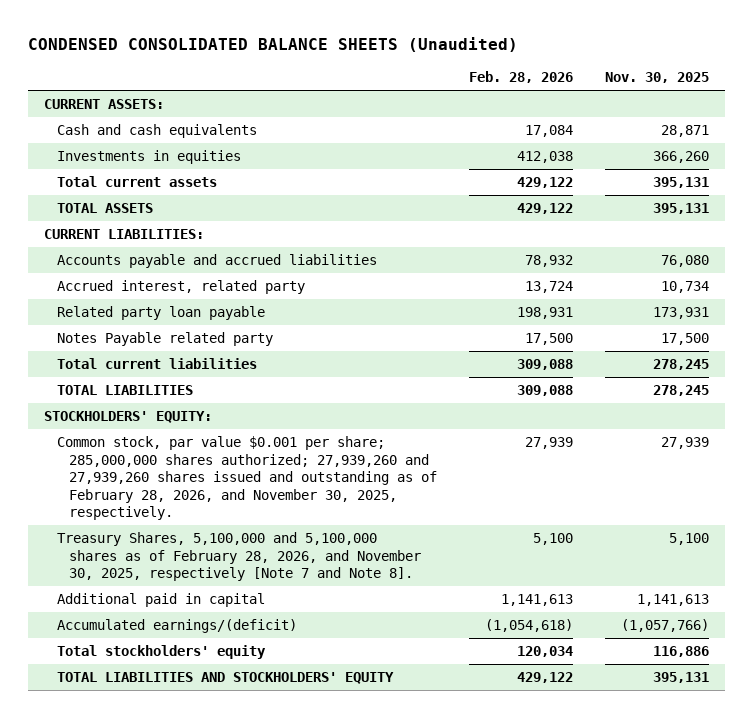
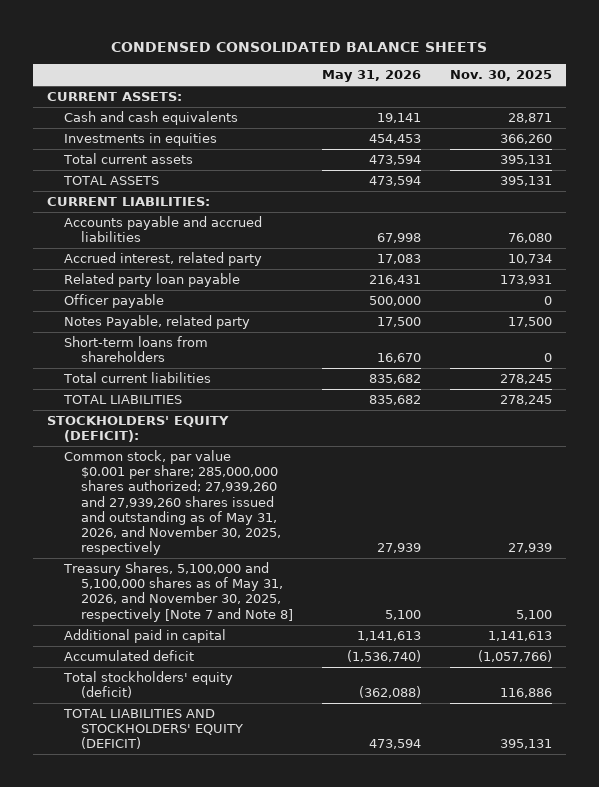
- CONDENSED CONSOLIDATED BALANCE SHEETS (Unaudited)
+ CONDENSED CONSOLIDATED BALANCE SHEETS
- | Feb. 28, 2026 | Nov. 30, 2025
+ | May 31, 2026 | Nov. 30, 2025
- Notes Payable related party | 17,500 | 17,500
+ Officer payable | 500,000 | 0
+ Notes Payable, related party | 17,500 | 17,500
+ Short-term loans from shareholders | 16,670 | 0
- STOCKHOLDERS' EQUITY:
- Common stock, par value $0.001 per share; 285,000,000 shares authorized; 27,939,260 and 27,939,260 shares issued and outstanding as of February 28, 2026, and November 30, 2025, respectively. | 27,939 | 27,939
- Treasury Shares, 5,100,000 and 5,100,000 shares as of February 28, 2026, and November 30, 2025, respectively [Note 7 and Note 8]. | 5,100 | 5,100
+ STOCKHOLDERS' EQUITY (DEFICIT):
+ Common stock, par value $0.001 per share; 285,000,000 shares authorized; 27,939,260 and 27,939,260 shares issued and outstanding as of May 31, 2026, and November 30, 2025, respectively | 27,939 | 27,939
+ Treasury Shares, 5,100,000 and 5,100,000 shares as of May 31, 2026, and November 30, 2025, respectively [Note 7 and Note 8] | 5,100 | 5,100
- Accumulated earnings/(deficit) | (1,054,618) | (1,057,766)
- Total stockholders' equity | 120,034 | 116,886
- TOTAL LIABILITIES AND STOCKHOLDERS' EQUITY | 429,122 | 395,131
+ Accumulated deficit | (1,536,740) | (1,057,766)
+ Total stockholders' equity (deficit) | (362,088) | 116,886
+ TOTAL LIABILITIES AND STOCKHOLDERS' EQUITY (DEFICIT) | 473,594 | 395,131

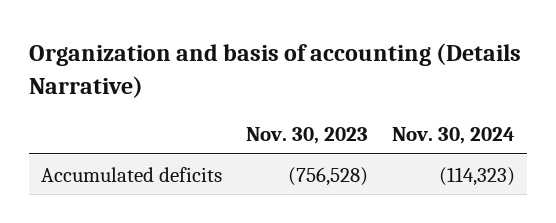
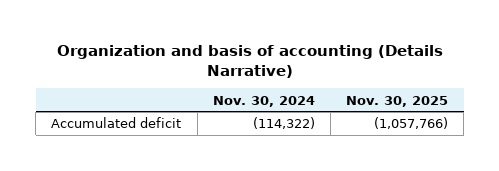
- | Nov. 30, 2023 | Nov. 30, 2024
+ | Nov. 30, 2024 | Nov. 30, 2025
- Accumulated deficits | (756,528) | (114,323)
+ Accumulated deficit | (114,322) | (1,057,766)

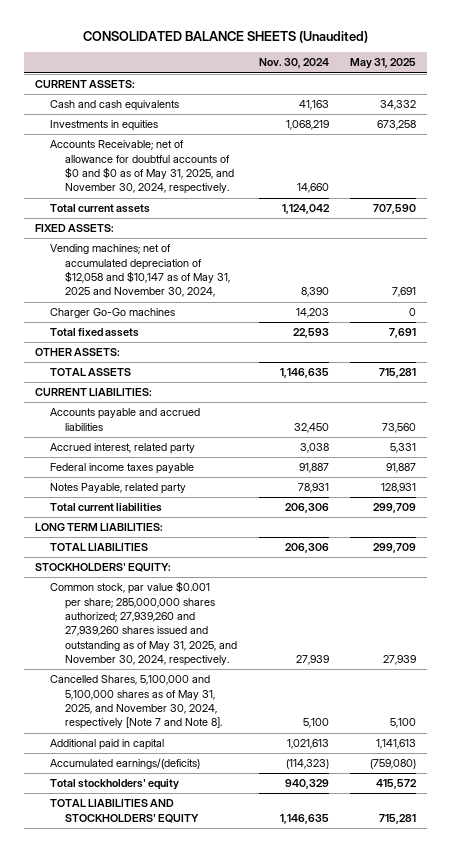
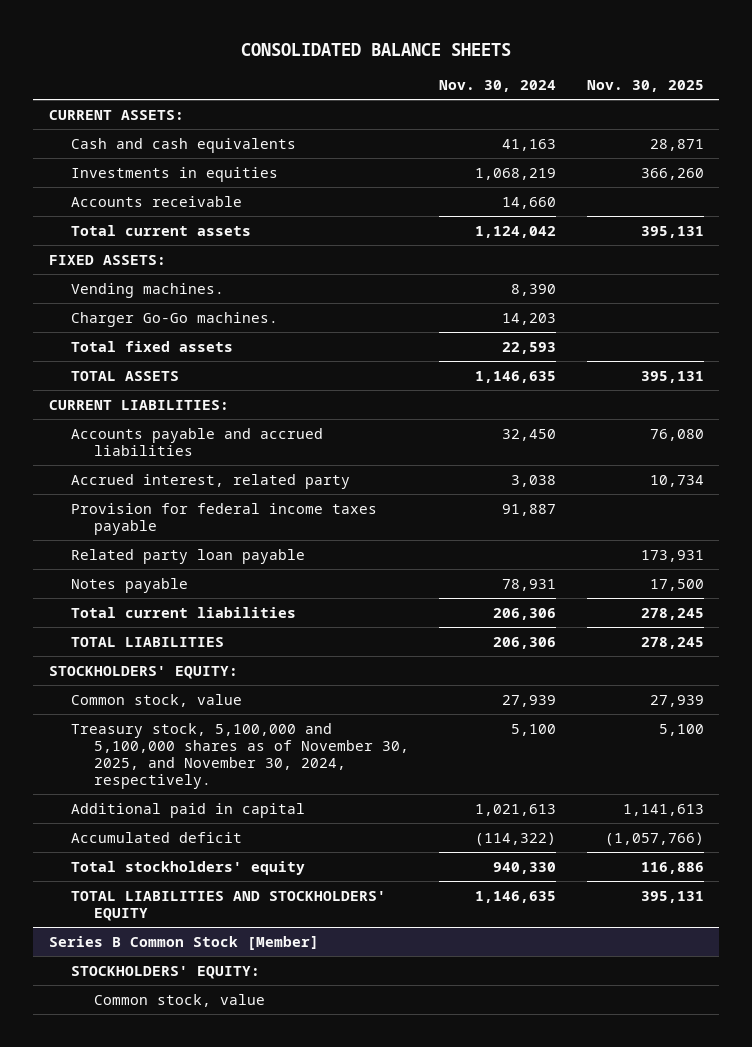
- CONSOLIDATED BALANCE SHEETS (Unaudited)
+ CONSOLIDATED BALANCE SHEETS
- | Nov. 30, 2024 | May 31, 2025
+ | Nov. 30, 2024 | Nov. 30, 2025
- Accounts Receivable; net of allowance for doubtful accounts of $0 and $0 as of May 31, 2025, and November 30, 2024, respectively. | 14,660 |
+ Accounts receivable | 14,660 |
- Vending machines; net of accumulated depreciation of $12,058 and $10,147 as of May 31, 2025 and November 30, 2024, | 8,390 | 7,691
- Charger Go-Go machines | 14,203 | 0
+ Vending machines. | 8,390 |
+ Charger Go-Go machines. | 14,203 |
- OTHER ASSETS:
- Federal income taxes payable | 91,887 | 91,887
- Notes Payable, related party | 78,931 | 128,931
+ Provision for federal income taxes payable | 91,887 |
+ Related party loan payable | | 173,931
+ Notes payable | 78,931 | 17,500
- LONG TERM LIABILITIES:
- Common stock, par value $0.001 per share; 285,000,000 shares authorized; 27,939,260 and 27,939,260 shares issued and outstanding as of May 31, 2025, and November 30, 2024, respectively. | 27,939 | 27,939
- Cancelled Shares, 5,100,000 and 5,100,000 shares as of May 31, 2025, and November 30, 2024, respectively [Note 7 and Note 8]. | 5,100 | 5,100
+ Common stock, value | 27,939 | 27,939
+ Treasury stock, 5,100,000 and 5,100,000 shares as of November 30, 2025, and November 30, 2024, respectively. | 5,100 | 5,100
- Accumulated earnings/(deficits) | (114,323) | (759,080)
- Total stockholders' equity | 940,329 | 415,572
+ Accumulated deficit | (114,322) | (1,057,766)
+ Total stockholders' equity | 940,330 | 116,886
+ Series B Common Stock [Member]
+ STOCKHOLDERS' EQUITY:
+ Common stock, value

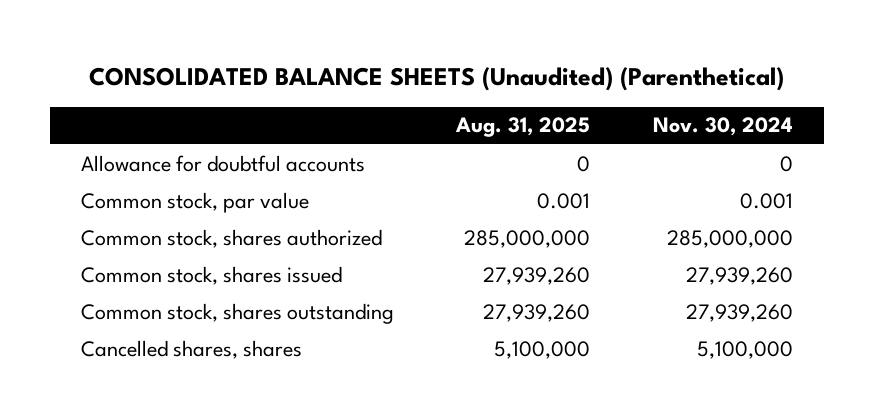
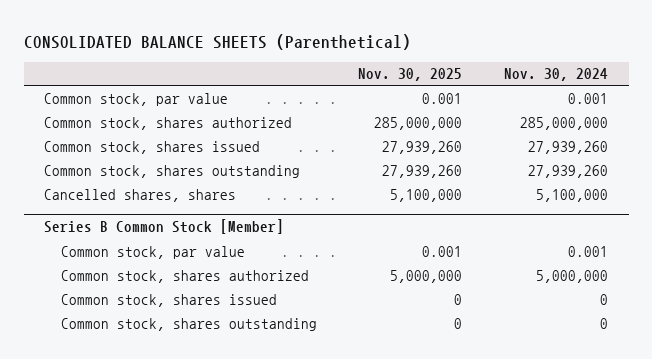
- CONSOLIDATED BALANCE SHEETS (Unaudited) (Parenthetical)
+ CONSOLIDATED BALANCE SHEETS (Parenthetical)
- | Aug. 31, 2025 | Nov. 30, 2024
+ | Nov. 30, 2025 | Nov. 30, 2024
- Allowance for doubtful accounts | 0 | 0
+ Series B Common Stock [Member]
+ Common stock, par value | 0.001 | 0.001
+ Common stock, shares authorized | 5,000,000 | 5,000,000
+ Common stock, shares issued | 0 | 0
+ Common stock, shares outstanding | 0 | 0

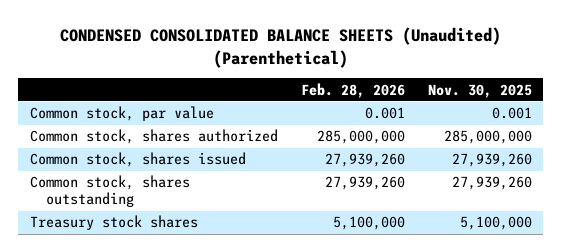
- CONSOLIDATED BALANCE SHEETS (Parenthetical)
+ CONDENSED CONSOLIDATED BALANCE SHEETS (Unaudited) (Parenthetical)
- | Nov. 30, 2025 | Nov. 30, 2024
+ | Feb. 28, 2026 | Nov. 30, 2025
- Cancelled shares, shares | 5,100,000 | 5,100,000
- Series B Common Stock [Member]
- Common stock, par value | 0.001 | 0.001
- Common stock, shares authorized | 5,000,000 | 5,000,000
- Common stock, shares issued | 0 | 0
- Common stock, shares outstanding | 0 | 0
+ Treasury stock shares | 5,100,000 | 5,100,000

